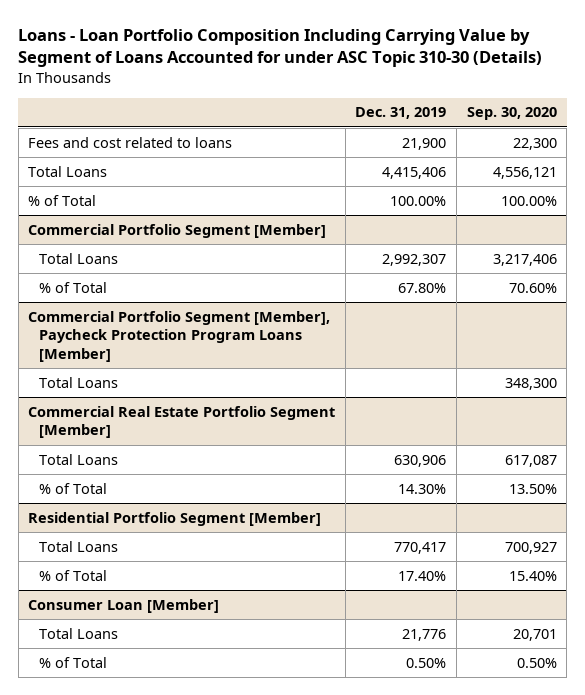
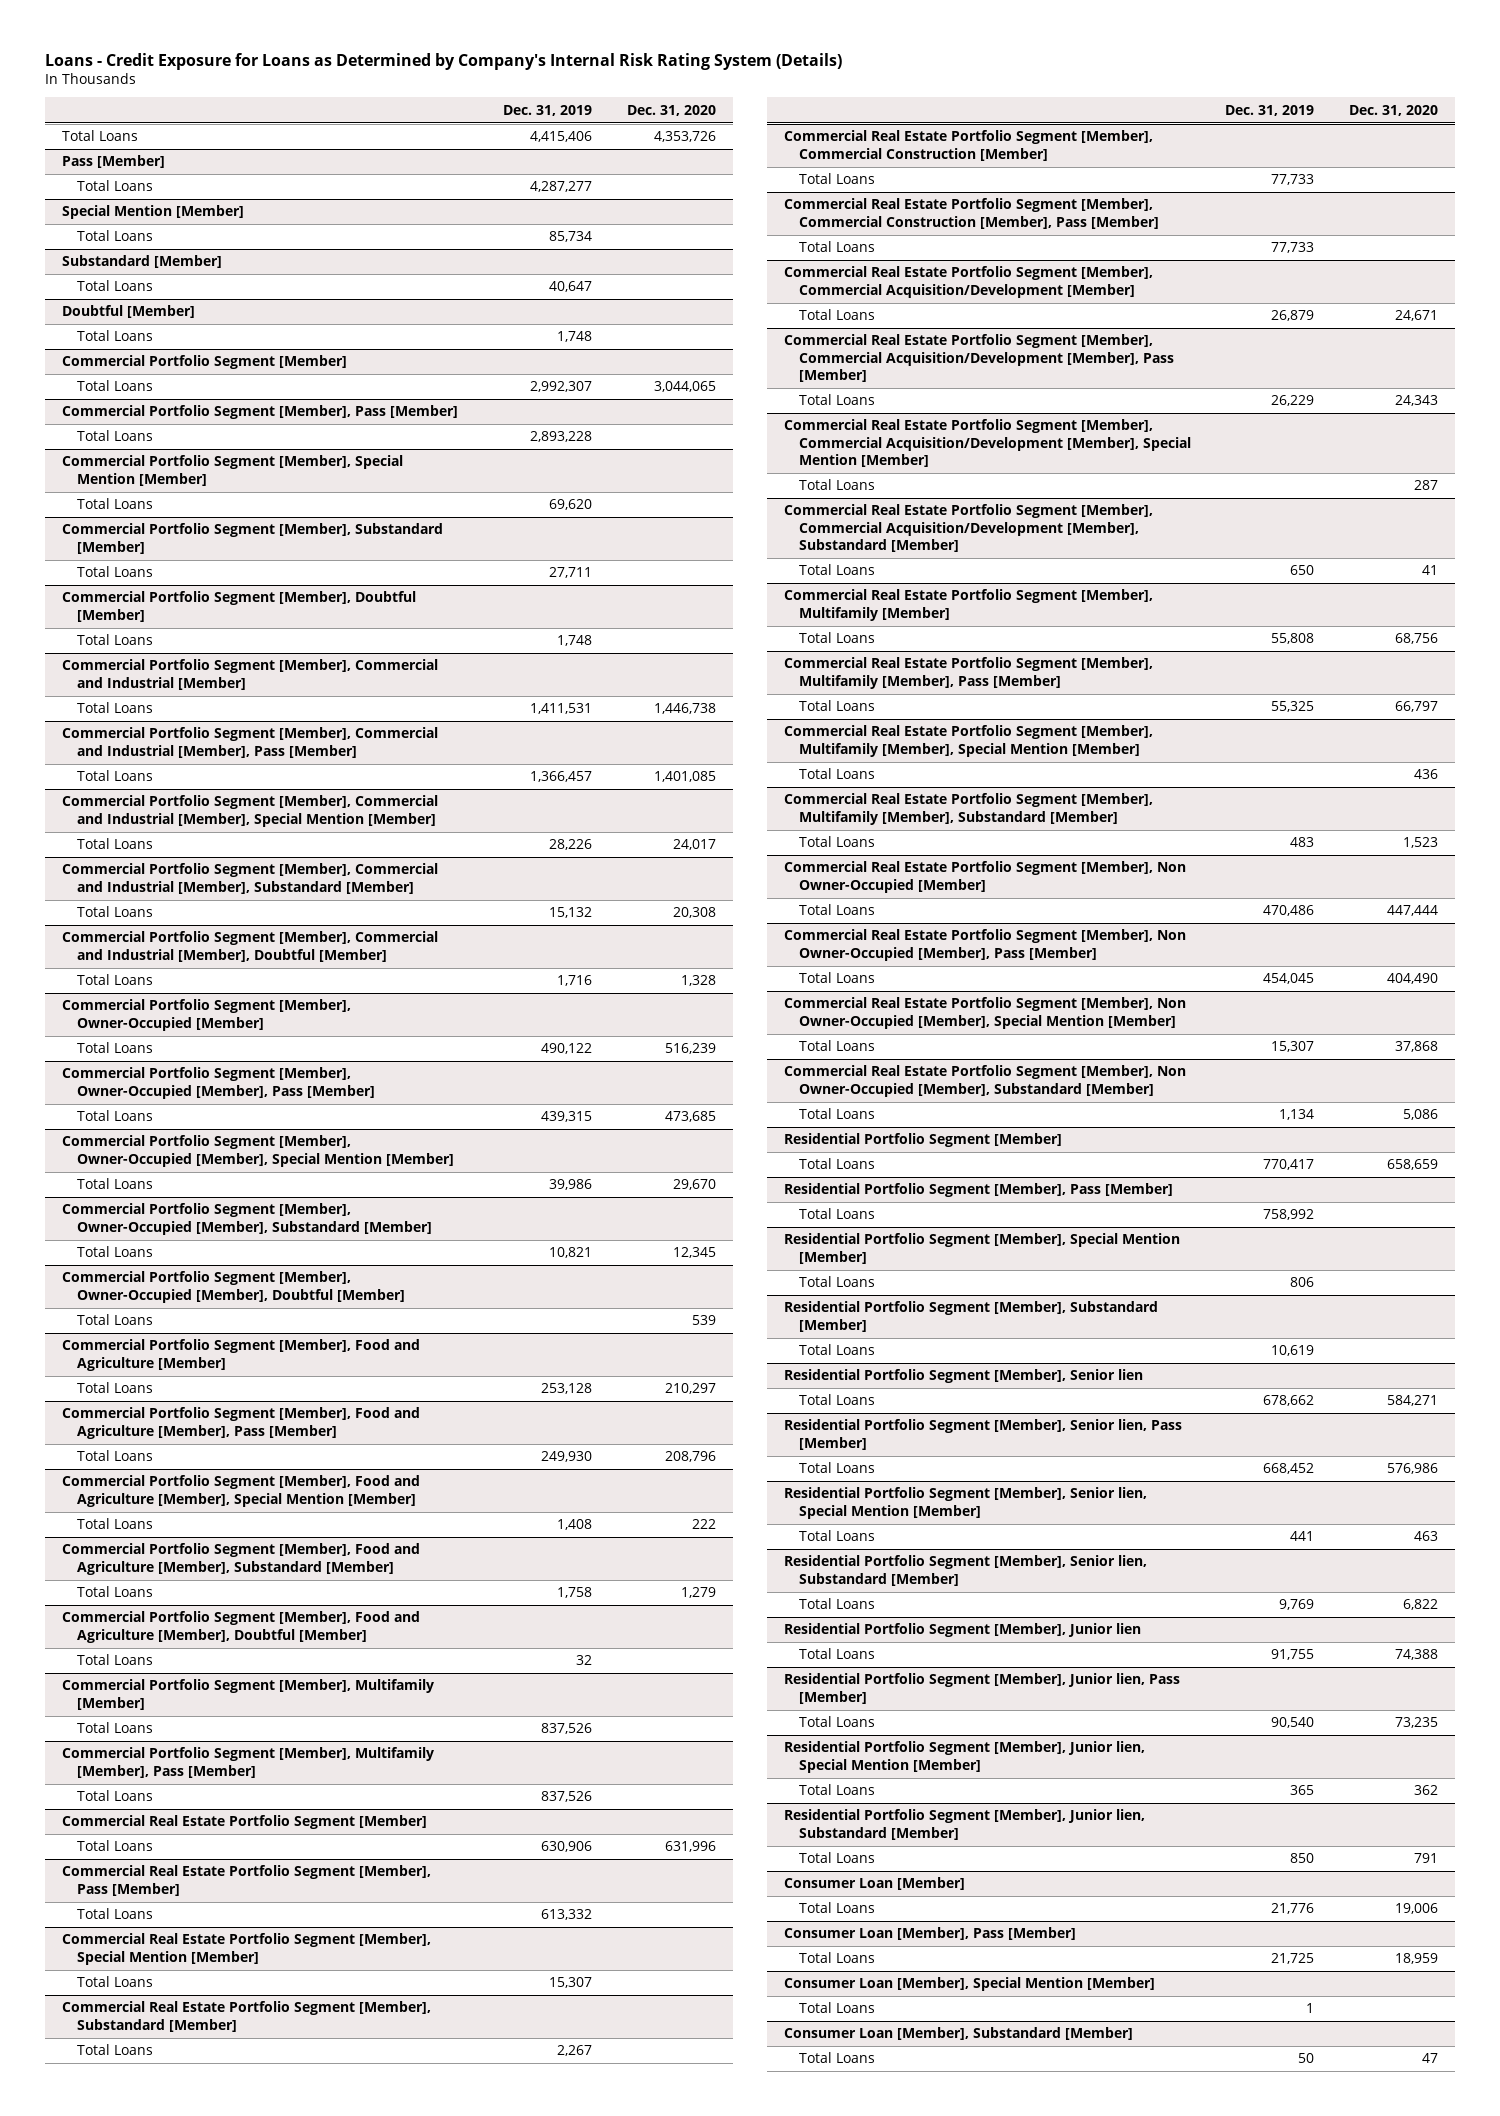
- Loans - Loan Portfolio Composition Including Carrying Value by Segment of Loans Accounted for under ASC Topic 310-30 (Details)
+ Loans - Credit Exposure for Loans as Determined by Company's Internal Risk Rating System (Details)
- | Dec. 31, 2019 | Sep. 30, 2020
+ | Dec. 31, 2019 | Dec. 31, 2020
- Fees and cost related to loans | 21,900 | 22,300
- % of Total | 100.00% | 100.00%
+ Pass [Member]
+ Total Loans | 4,287,277 |
+ Special Mention [Member]
+ Total Loans | 85,734 |
+ Substandard [Member]
+ Total Loans | 40,647 |
+ Doubtful [Member]
+ Total Loans | 1,748 |
@ Commercial Portfolio Segment [Member]
- % of Total | 67.80% | 70.60%
- Commercial Portfolio Segment [Member], Paycheck Protection Program Loans [Member]
+ Commercial Portfolio Segment [Member], Pass [Member]
+ Total Loans | 2,893,228 |
+ Commercial Portfolio Segment [Member], Special Mention [Member]
+ Total Loans | 69,620 |
+ Commercial Portfolio Segment [Member], Substandard [Member]
+ Total Loans | 27,711 |
+ Commercial Portfolio Segment [Member], Doubtful [Member]
+ Total Loans | 1,748 |
+ Commercial Portfolio Segment [Member], Commercial and Industrial [Member]
+ Total Loans | 1,411,531 | 1,446,738
+ Commercial Portfolio Segment [Member], Commercial and Industrial [Member], Pass [Member]
+ Total Loans | 1,366,457 | 1,401,085
+ Commercial Portfolio Segment [Member], Commercial and Industrial [Member], Special Mention [Member]
+ Total Loans | 28,226 | 24,017
+ Commercial Portfolio Segment [Member], Commercial and Industrial [Member], Substandard [Member]
+ Total Loans | 15,132 | 20,308
+ Commercial Portfolio Segment [Member], Commercial and Industrial [Member], Doubtful [Member]
+ Total Loans | 1,716 | 1,328
+ Commercial Portfolio Segment [Member], Owner-Occupied [Member]
+ Total Loans | 490,122 | 516,239
+ Commercial Portfolio Segment [Member], Owner-Occupied [Member], Pass [Member]
+ Total Loans | 439,315 | 473,685
+ Commercial Portfolio Segment [Member], Owner-Occupied [Member], Special Mention [Member]
+ Total Loans | 39,986 | 29,670
+ Commercial Portfolio Segment [Member], Owner-Occupied [Member], Substandard [Member]
+ Total Loans | 10,821 | 12,345
+ Commercial Portfolio Segment [Member], Owner-Occupied [Member], Doubtful [Member]
+ Commercial Portfolio Segment [Member], Food and Agriculture [Member]
+ Total Loans | 253,128 | 210,297
+ Commercial Portfolio Segment [Member], Food and Agriculture [Member], Pass [Member]
+ Total Loans | 249,930 | 208,796
+ Commercial Portfolio Segment [Member], Food and Agriculture [Member], Special Mention [Member]
+ Total Loans | 1,408 | 222
+ Commercial Portfolio Segment [Member], Food and Agriculture [Member], Substandard [Member]
+ Total Loans | 1,758 | 1,279
+ Commercial Portfolio Segment [Member], Food and Agriculture [Member], Doubtful [Member]
+ Total Loans | 32 |
+ Commercial Portfolio Segment [Member], Multifamily [Member]
+ Total Loans | 837,526 |
+ Commercial Portfolio Segment [Member], Multifamily [Member], Pass [Member]
+ Total Loans | 837,526 |
@ Commercial Real Estate Portfolio Segment [Member]
- % of Total | 14.30% | 13.50%
+ Commercial Real Estate Portfolio Segment [Member], Pass [Member]
+ Total Loans | 613,332 |
+ Commercial Real Estate Portfolio Segment [Member], Special Mention [Member]
+ Total Loans | 15,307 |
+ Commercial Real Estate Portfolio Segment [Member], Substandard [Member]
+ Total Loans | 2,267 |
+ Commercial Real Estate Portfolio Segment [Member], Commercial Construction [Member]
+ Total Loans | 77,733 |
+ Commercial Real Estate Portfolio Segment [Member], Commercial Construction [Member], Pass [Member]
+ Total Loans | 77,733 |
+ Commercial Real Estate Portfolio Segment [Member], Commercial Acquisition/Development [Member]
+ Total Loans | 26,879 | 24,671
+ Commercial Real Estate Portfolio Segment [Member], Commercial Acquisition/Development [Member], Pass [Member]
+ Total Loans | 26,229 | 24,343
+ Commercial Real Estate Portfolio Segment [Member], Commercial Acquisition/Development [Member], Special Mention [Member]
+ Total Loans | | 287
+ Commercial Real Estate Portfolio Segment [Member], Commercial Acquisition/Development [Member], Substandard [Member]
+ Total Loans | 650 | 41
+ Commercial Real Estate Portfolio Segment [Member], Multifamily [Member]
+ Total Loans | 55,808 | 68,756
+ Commercial Real Estate Portfolio Segment [Member], Multifamily [Member], Pass [Member]
+ Total Loans | 55,325 | 66,797
+ Commercial Real Estate Portfolio Segment [Member], Multifamily [Member], Special Mention [Member]
+ Total Loans | | 436
+ Commercial Real Estate Portfolio Segment [Member], Multifamily [Member], Substandard [Member]
+ Total Loans | 483 | 1,523
+ Commercial Real Estate Portfolio Segment [Member], Non Owner-Occupied [Member]
+ Total Loans | 470,486 | 447,444
+ Commercial Real Estate Portfolio Segment [Member], Non Owner-Occupied [Member], Pass [Member]
+ Total Loans | 454,045 | 404,490
+ Commercial Real Estate Portfolio Segment [Member], Non Owner-Occupied [Member], Special Mention [Member]
+ Total Loans | 15,307 | 37,868
+ Commercial Real Estate Portfolio Segment [Member], Non Owner-Occupied [Member], Substandard [Member]
+ Total Loans | 1,134 | 5,086
@ Residential Portfolio Segment [Member]
- % of Total | 17.40% | 15.40%
+ Residential Portfolio Segment [Member], Pass [Member]
+ Total Loans | 758,992 |
+ Residential Portfolio Segment [Member], Special Mention [Member]
+ Total Loans | 806 |
+ Residential Portfolio Segment [Member], Substandard [Member]
+ Total Loans | 10,619 |
+ Residential Portfolio Segment [Member], Senior lien
+ Total Loans | 678,662 | 584,271
+ Residential Portfolio Segment [Member], Senior lien, Pass [Member]
+ Total Loans | 668,452 | 576,986
+ Residential Portfolio Segment [Member], Senior lien, Special Mention [Member]
+ Total Loans | 441 | 463
+ Residential Portfolio Segment [Member], Senior lien, Substandard [Member]
+ Total Loans | 9,769 | 6,822
+ Residential Portfolio Segment [Member], Junior lien
+ Total Loans | 91,755 | 74,388
+ Residential Portfolio Segment [Member], Junior lien, Pass [Member]
+ Total Loans | 90,540 | 73,235
+ Residential Portfolio Segment [Member], Junior lien, Special Mention [Member]
+ Total Loans | 365 | 362
+ Residential Portfolio Segment [Member], Junior lien, Substandard [Member]
+ Total Loans | 850 | 791
@ Consumer Loan [Member]
- % of Total | 0.50% | 0.50%
+ Consumer Loan [Member], Pass [Member]
+ Total Loans | 21,725 | 18,959
+ Consumer Loan [Member], Special Mention [Member]
+ Total Loans | 1 |
+ Consumer Loan [Member], Substandard [Member]
+ Total Loans | 50 | 47

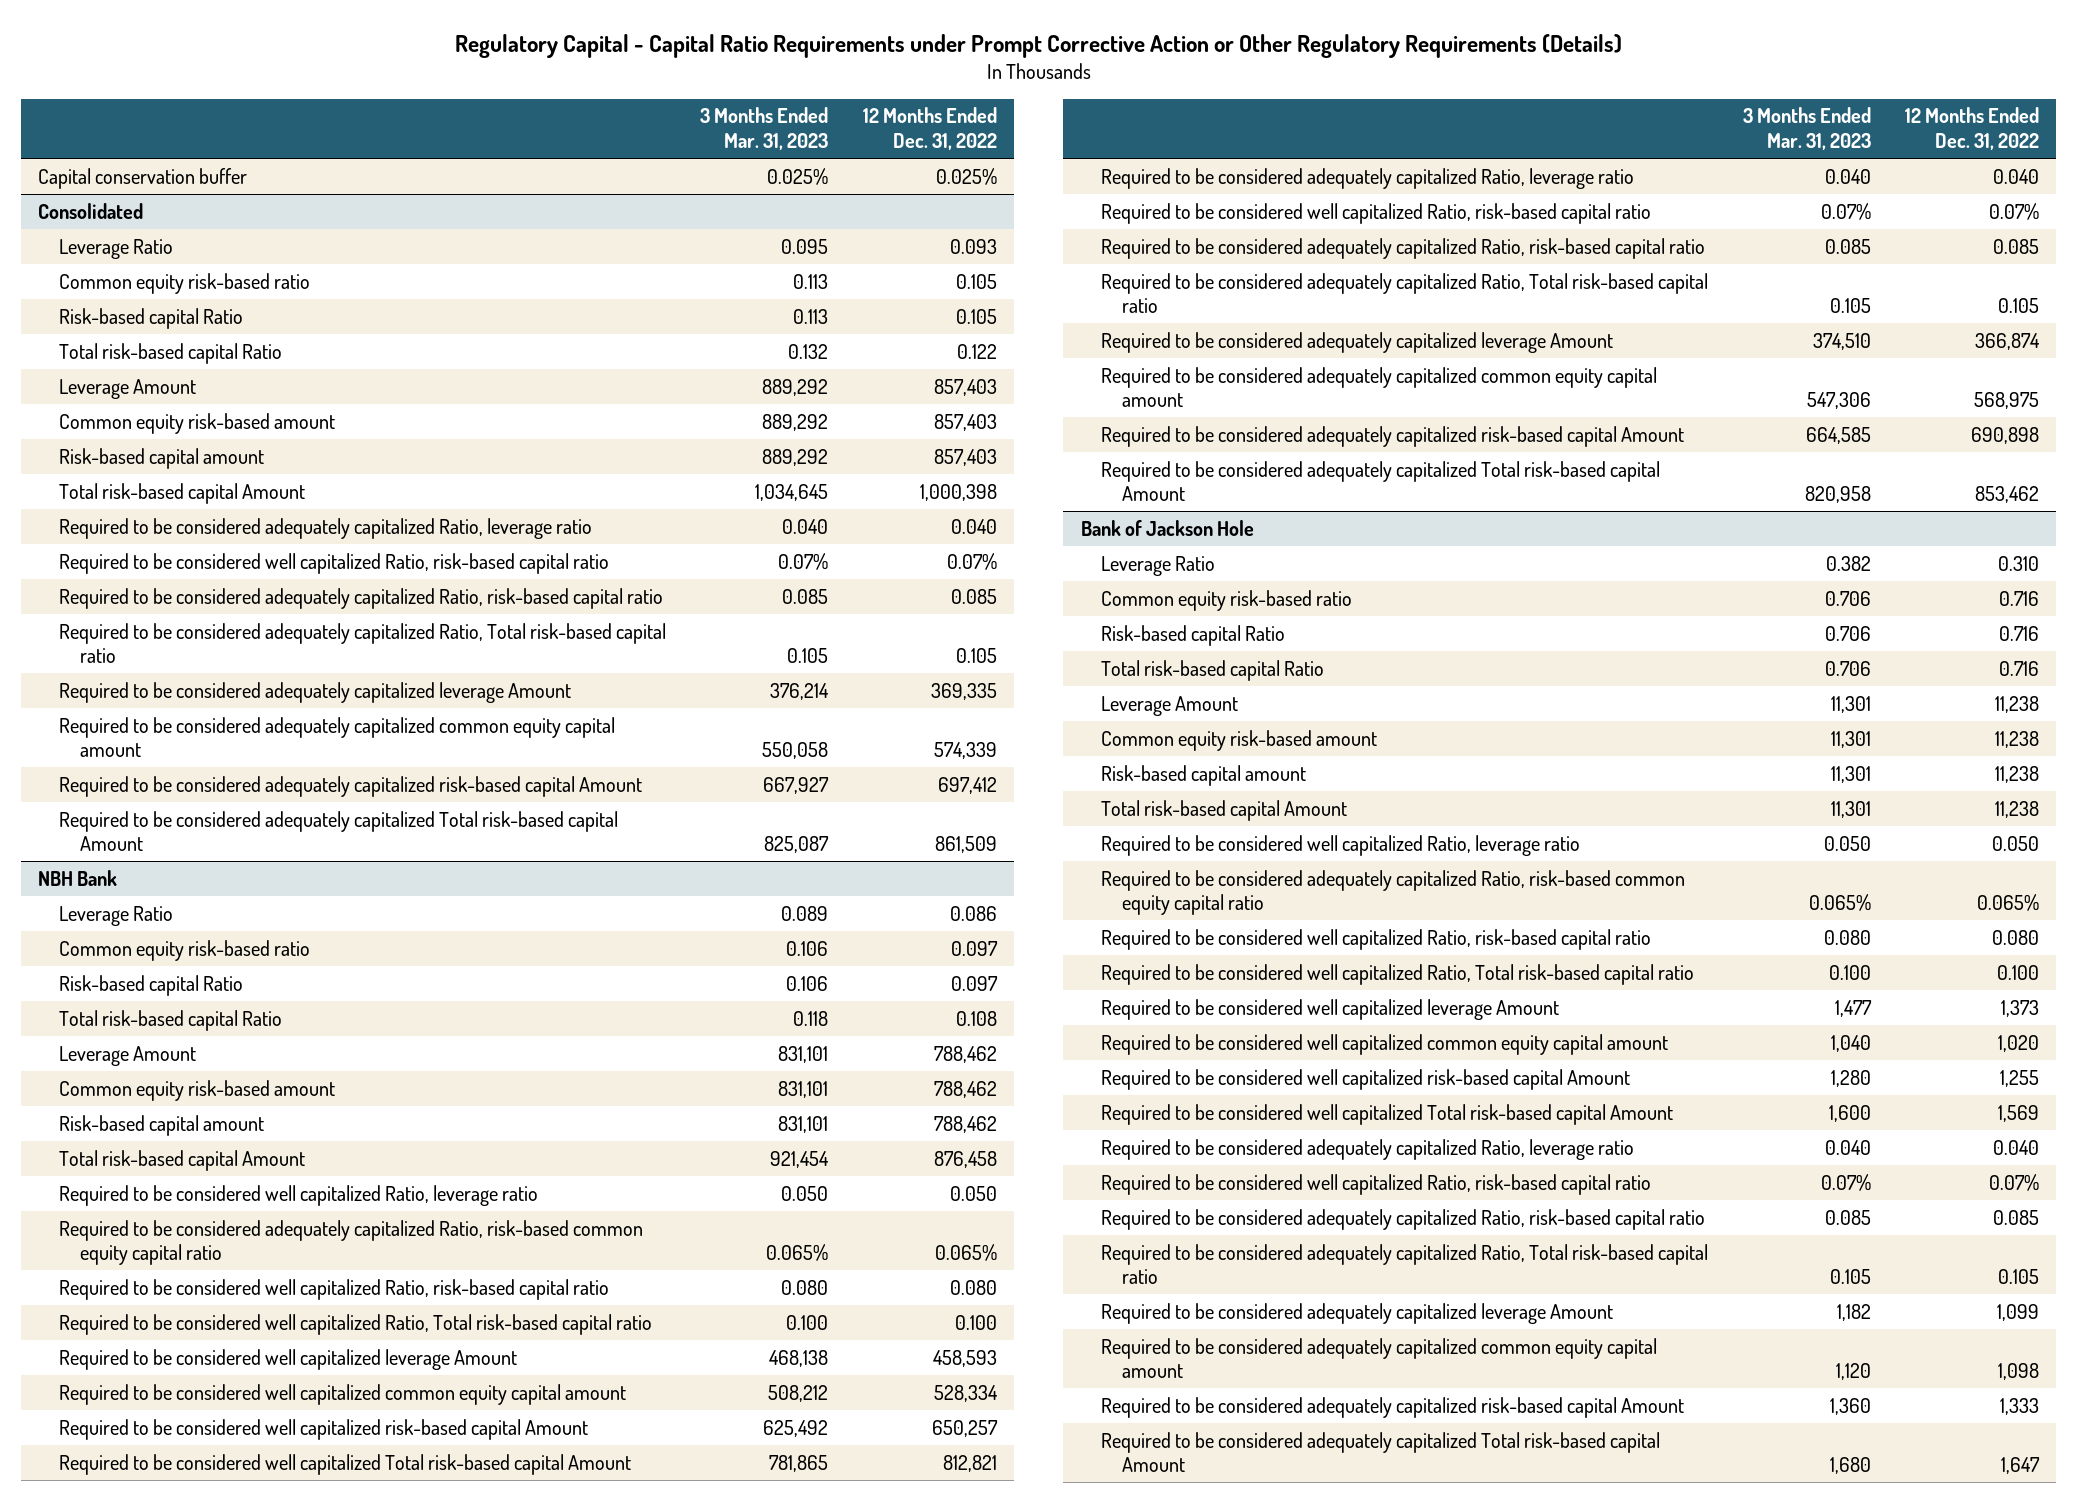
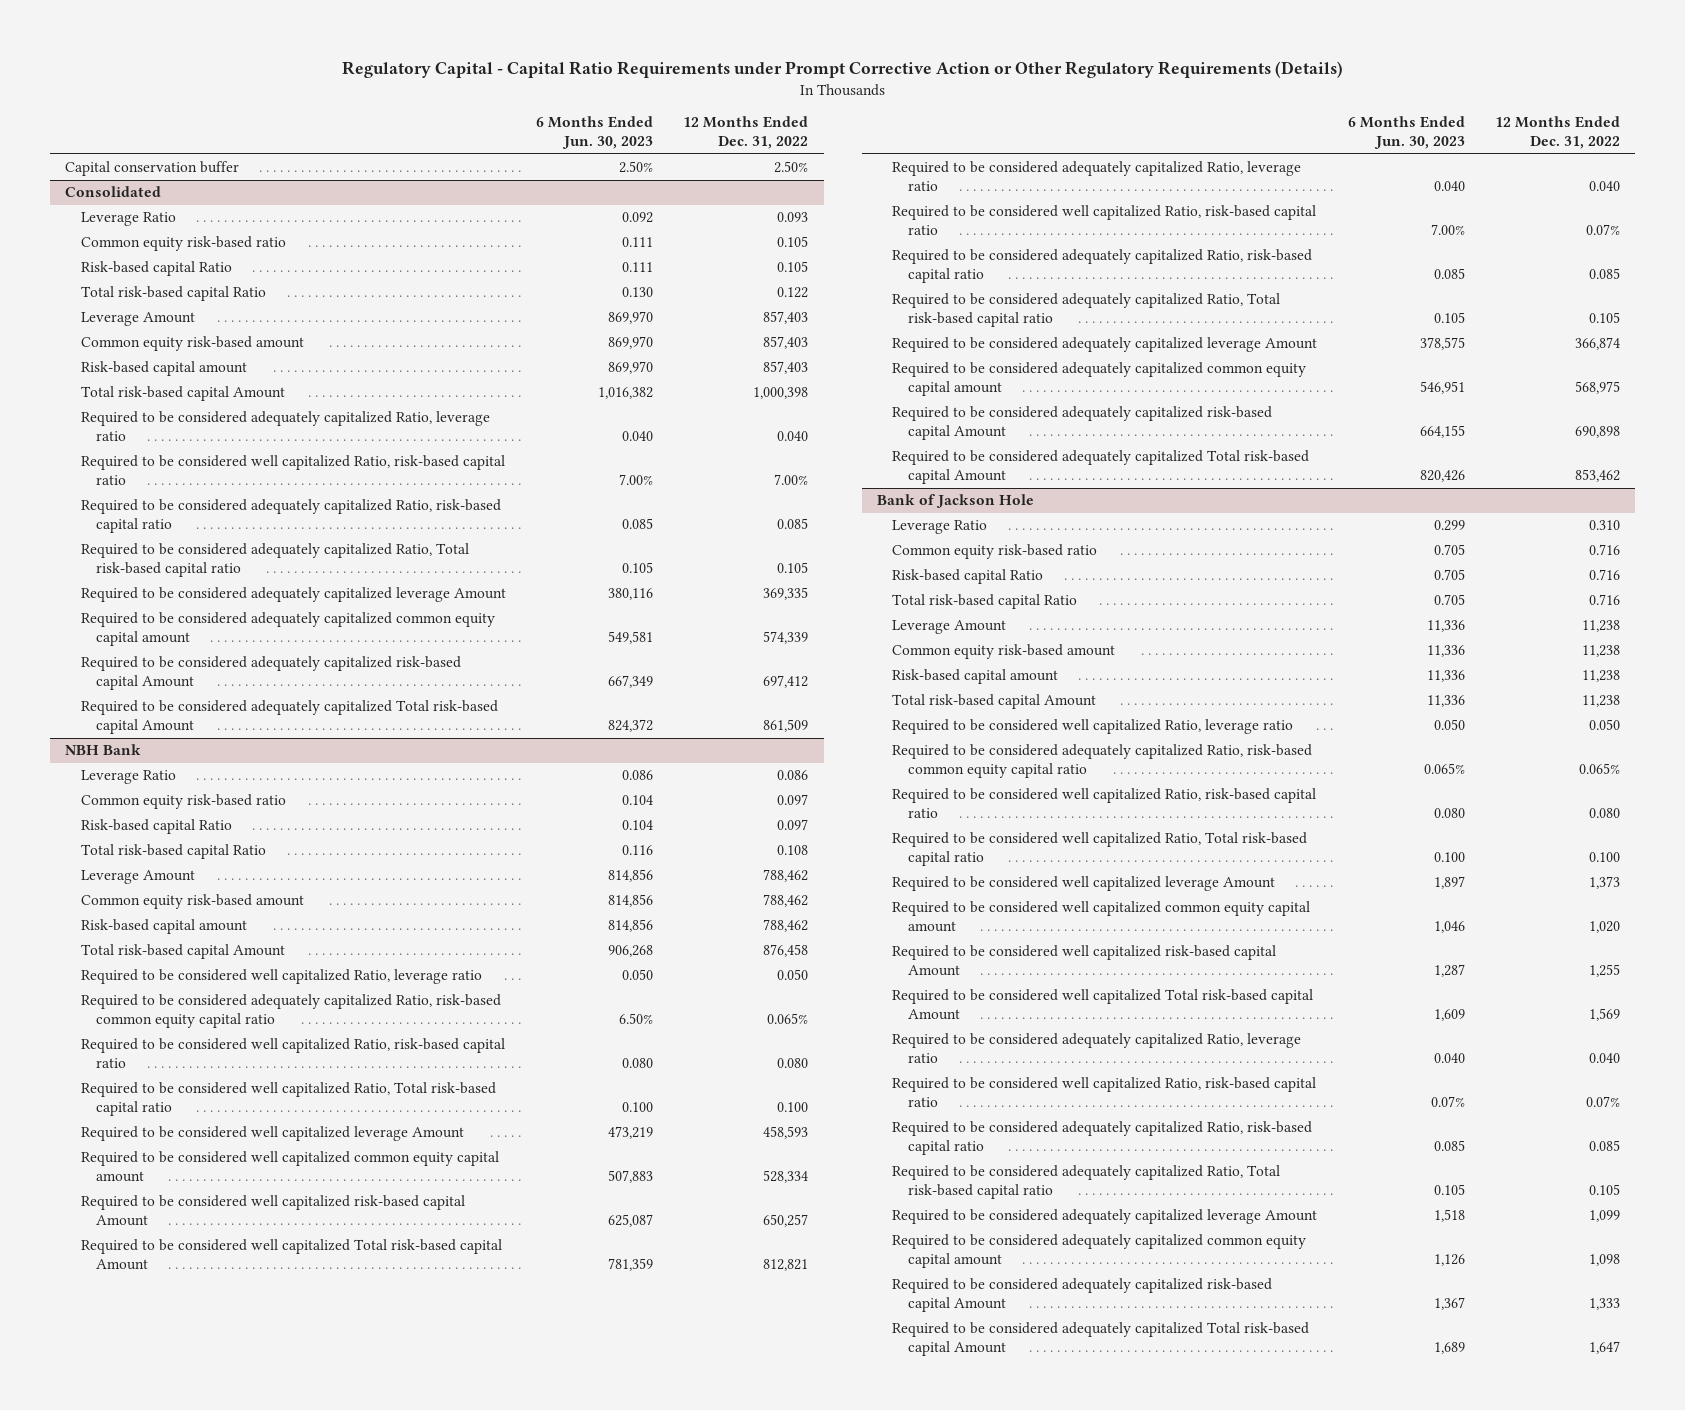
- | 3 Months Ended Mar. 31, 2023 | 12 Months Ended Dec. 31, 2022
+ | 6 Months Ended Jun. 30, 2023 | 12 Months Ended Dec. 31, 2022
- Capital conservation buffer | 0.025% | 0.025%
+ Capital conservation buffer | 2.50% | 2.50%
@ Consolidated
- Required to be considered well capitalized Ratio, risk-based capital ratio | 0.07% | 0.07%
+ Required to be considered well capitalized Ratio, risk-based capital ratio | 7.00% | 7.00%

